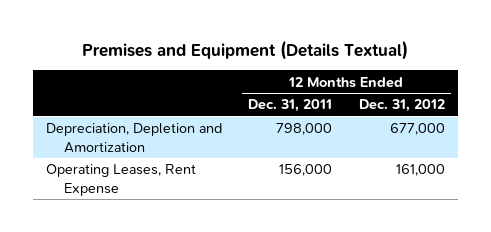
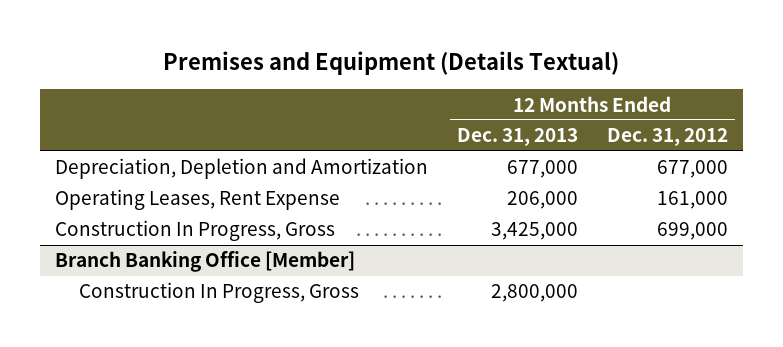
- | 12 Months Ended Dec. 31, 2011 | 12 Months Ended Dec. 31, 2012
+ | 12 Months Ended Dec. 31, 2013 | 12 Months Ended Dec. 31, 2012
+ Construction In Progress, Gross | 3,425,000 | 699,000
+ Branch Banking Office [Member]
+ Construction In Progress, Gross | 2,800,000 |

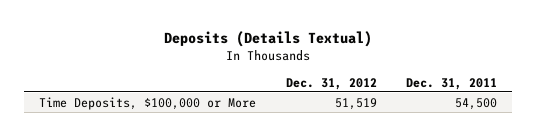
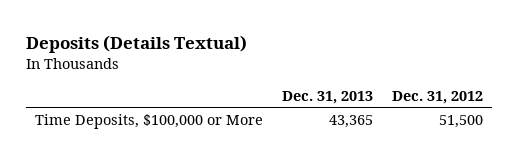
- | Dec. 31, 2012 | Dec. 31, 2011
+ | Dec. 31, 2013 | Dec. 31, 2012
- Time Deposits, $100,000 or More | 51,519 | 54,500
+ Time Deposits, $100,000 or More | 43,365 | 51,500

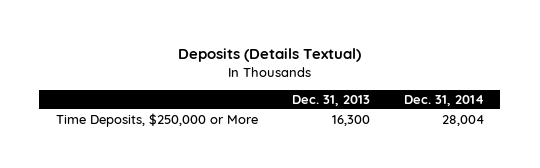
- | Dec. 31, 2013 | Dec. 31, 2012
+ | Dec. 31, 2013 | Dec. 31, 2014
- Time Deposits, $100,000 or More | 43,365 | 51,500
+ Time Deposits, $250,000 or More | 16,300 | 28,004

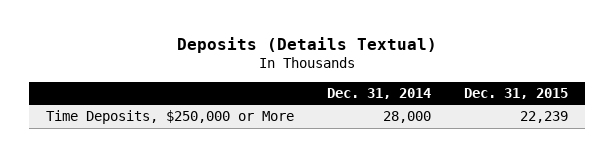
- | Dec. 31, 2013 | Dec. 31, 2014
+ | Dec. 31, 2014 | Dec. 31, 2015
- Time Deposits, $250,000 or More | 16,300 | 28,004
+ Time Deposits, $250,000 or More | 28,000 | 22,239

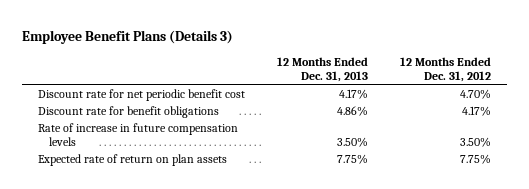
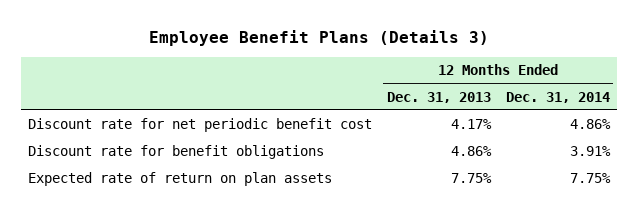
- | 12 Months Ended Dec. 31, 2013 | 12 Months Ended Dec. 31, 2012
+ | 12 Months Ended Dec. 31, 2013 | 12 Months Ended Dec. 31, 2014
- Rate of increase in future compensation levels | 3.50% | 3.50%

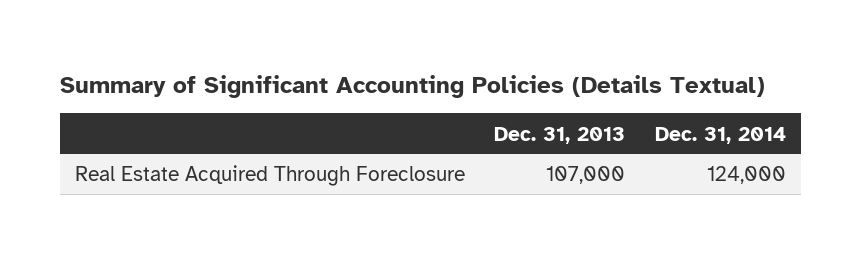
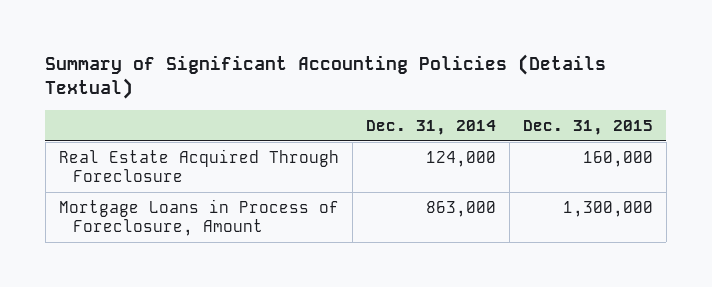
- | Dec. 31, 2013 | Dec. 31, 2014
+ | Dec. 31, 2014 | Dec. 31, 2015
+ Mortgage Loans in Process of Foreclosure, Amount | 863,000 | 1,300,000

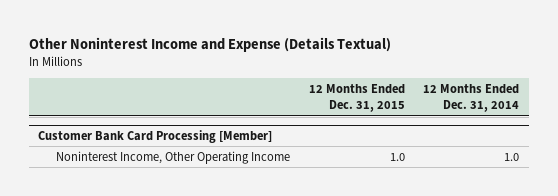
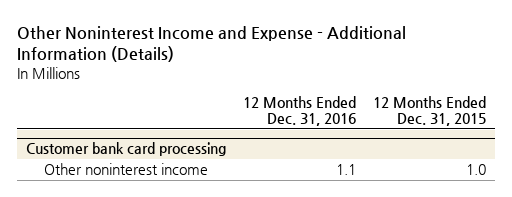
- Other Noninterest Income and Expense (Details Textual)
+ Other Noninterest Income and Expense - Additional Information (Details)
- | 12 Months Ended Dec. 31, 2015 | 12 Months Ended Dec. 31, 2014
+ | 12 Months Ended Dec. 31, 2016 | 12 Months Ended Dec. 31, 2015
- Customer Bank Card Processing [Member]
- Noninterest Income, Other Operating Income | 1.0 | 1.0
+ Customer bank card processing
+ Other noninterest income | 1.1 | 1.0

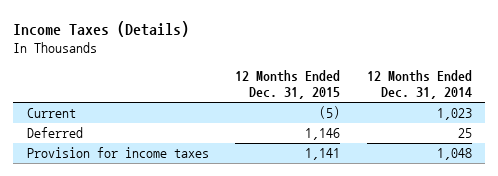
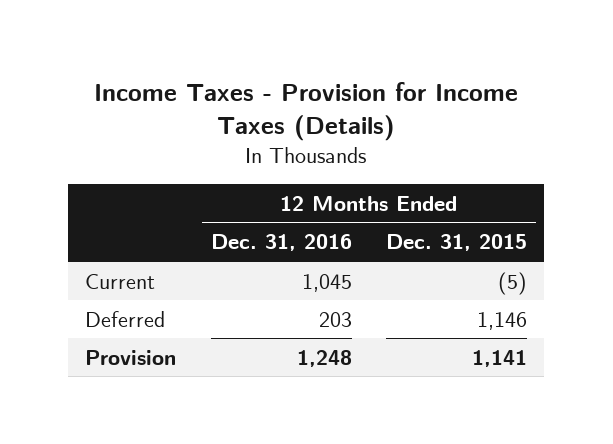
- Income Taxes (Details)
+ Income Taxes - Provision for Income Taxes (Details)
- | 12 Months Ended Dec. 31, 2015 | 12 Months Ended Dec. 31, 2014
+ | 12 Months Ended Dec. 31, 2016 | 12 Months Ended Dec. 31, 2015
- Provision for income taxes | 1,141 | 1,048
+ Provision | 1,248 | 1,141

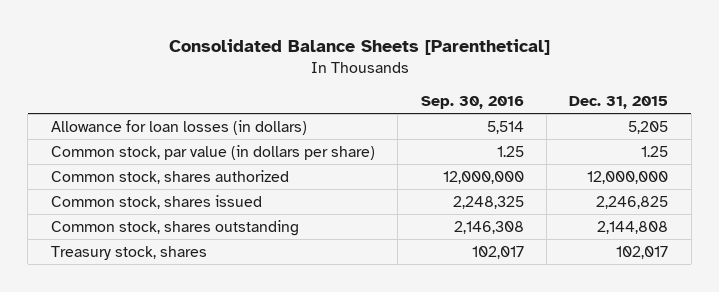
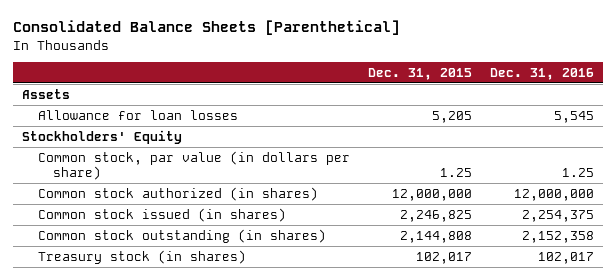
- | Sep. 30, 2016 | Dec. 31, 2015
+ | Dec. 31, 2015 | Dec. 31, 2016
- Allowance for loan losses (in dollars) | 5,514 | 5,205
+ Assets
+ Allowance for loan losses | 5,205 | 5,545
+ Stockholders' Equity
- Common stock, shares authorized | 12,000,000 | 12,000,000
- Common stock, shares issued | 2,248,325 | 2,246,825
- Common stock, shares outstanding | 2,146,308 | 2,144,808
- Treasury stock, shares | 102,017 | 102,017
+ Common stock authorized (in shares) | 12,000,000 | 12,000,000
+ Common stock issued (in shares) | 2,246,825 | 2,254,375
+ Common stock outstanding (in shares) | 2,144,808 | 2,152,358
+ Treasury stock (in shares) | 102,017 | 102,017

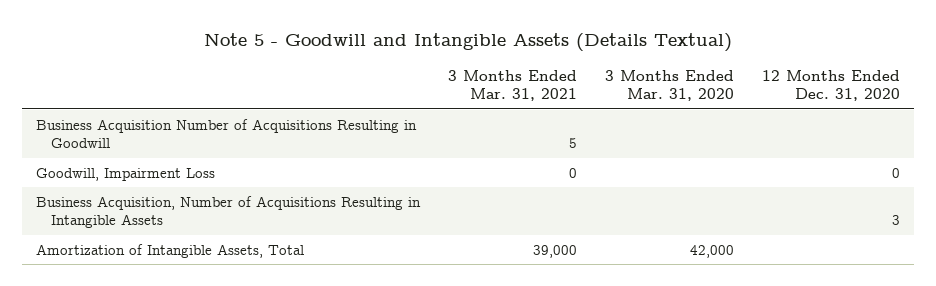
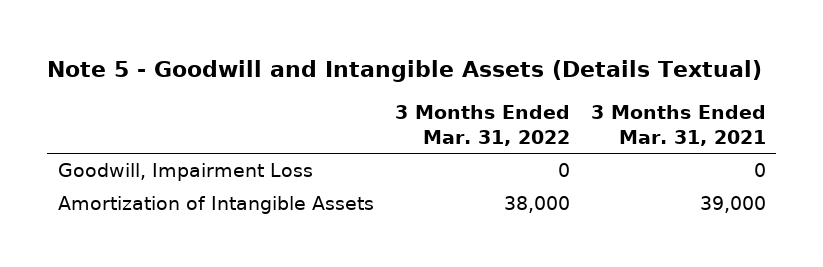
- | 3 Months Ended Mar. 31, 2021 | 3 Months Ended Mar. 31, 2020 | 12 Months Ended Dec. 31, 2020
+ | 3 Months Ended Mar. 31, 2022 | 3 Months Ended Mar. 31, 2021
- Business Acquisition Number of Acquisitions Resulting in Goodwill | 5 | |
- Business Acquisition, Number of Acquisitions Resulting in Intangible Assets | | | 3
- Amortization of Intangible Assets, Total | 39,000 | 42,000 |
+ Amortization of Intangible Assets | 38,000 | 39,000

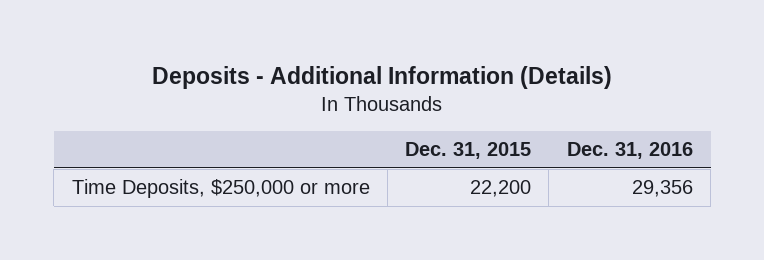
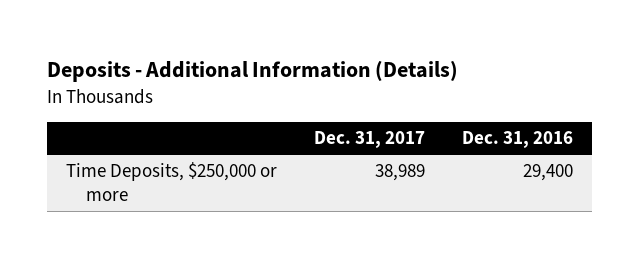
- | Dec. 31, 2015 | Dec. 31, 2016
+ | Dec. 31, 2017 | Dec. 31, 2016
- Time Deposits, $250,000 or more | 22,200 | 29,356
+ Time Deposits, $250,000 or more | 38,989 | 29,400

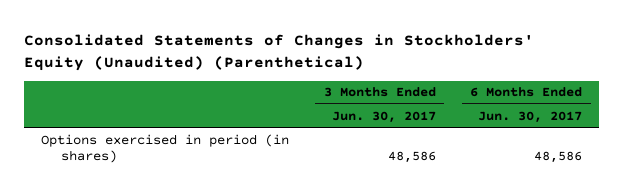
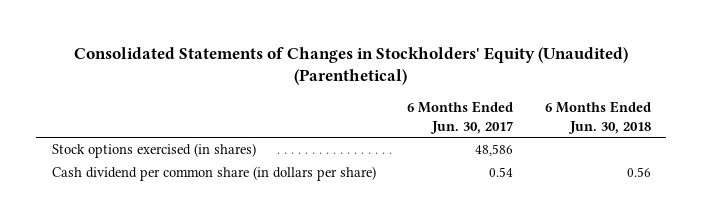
- | 3 Months Ended Jun. 30, 2017 | 6 Months Ended Jun. 30, 2017
+ | 6 Months Ended Jun. 30, 2017 | 6 Months Ended Jun. 30, 2018
- Options exercised in period (in shares) | 48,586 | 48,586
+ Stock options exercised (in shares) | 48,586 |
+ Cash dividend per common share (in dollars per share) | 0.54 | 0.56

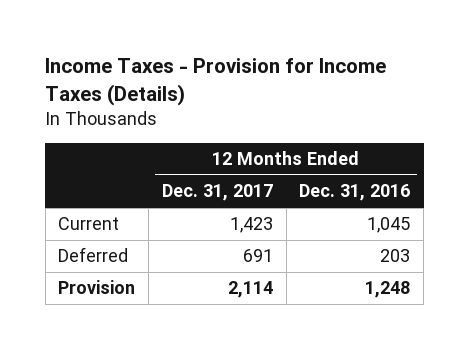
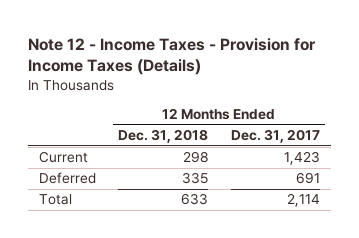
- Income Taxes - Provision for Income Taxes (Details)
+ Note 12 - Income Taxes - Provision for Income Taxes (Details)
- | 12 Months Ended Dec. 31, 2017 | 12 Months Ended Dec. 31, 2016
+ | 12 Months Ended Dec. 31, 2018 | 12 Months Ended Dec. 31, 2017
- Provision | 2,114 | 1,248
+ Total | 633 | 2,114

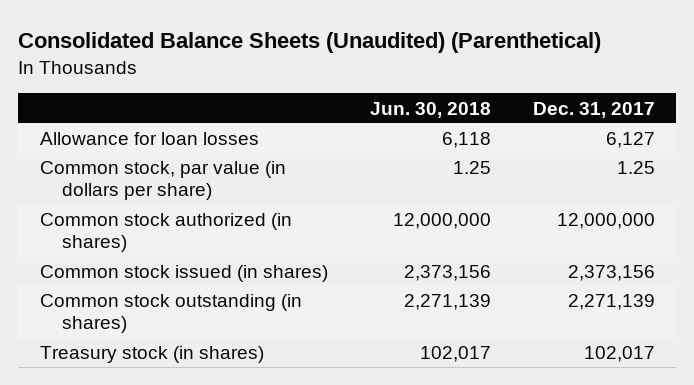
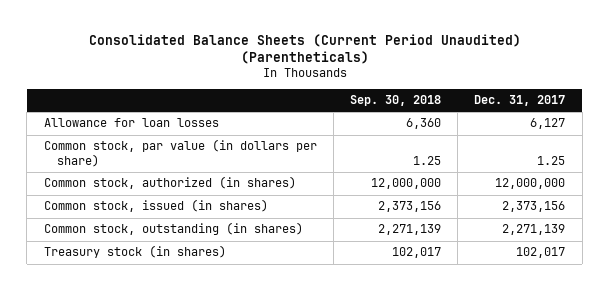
- Consolidated Balance Sheets (Unaudited) (Parenthetical)
+ Consolidated Balance Sheets (Current Period Unaudited) (Parentheticals)
- | Jun. 30, 2018 | Dec. 31, 2017
+ | Sep. 30, 2018 | Dec. 31, 2017
- Common stock authorized (in shares) | 12,000,000 | 12,000,000
- Common stock issued (in shares) | 2,373,156 | 2,373,156
- Common stock outstanding (in shares) | 2,271,139 | 2,271,139
+ Common stock, authorized (in shares) | 12,000,000 | 12,000,000
+ Common stock, issued (in shares) | 2,373,156 | 2,373,156
+ Common stock, outstanding (in shares) | 2,271,139 | 2,271,139

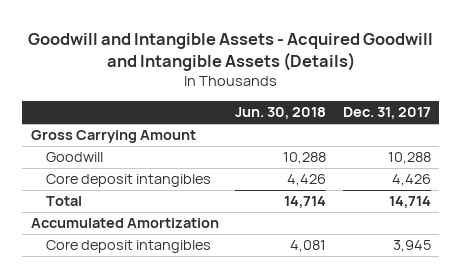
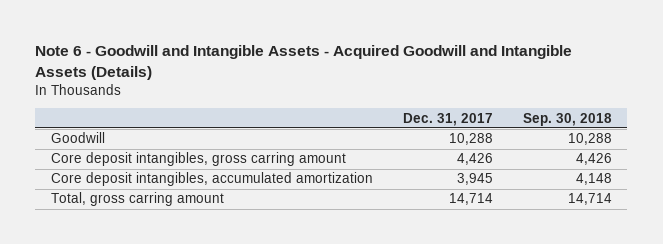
- Goodwill and Intangible Assets - Acquired Goodwill and Intangible Assets (Details)
+ Note 6 - Goodwill and Intangible Assets - Acquired Goodwill and Intangible Assets (Details)
- | Jun. 30, 2018 | Dec. 31, 2017
+ | Dec. 31, 2017 | Sep. 30, 2018
- Gross Carrying Amount
- Core deposit intangibles | 4,426 | 4,426
- Total | 14,714 | 14,714
- Accumulated Amortization
- Core deposit intangibles | 4,081 | 3,945
+ Core deposit intangibles, gross carring amount | 4,426 | 4,426
+ Core deposit intangibles, accumulated amortization | 3,945 | 4,148
+ Total, gross carring amount | 14,714 | 14,714

